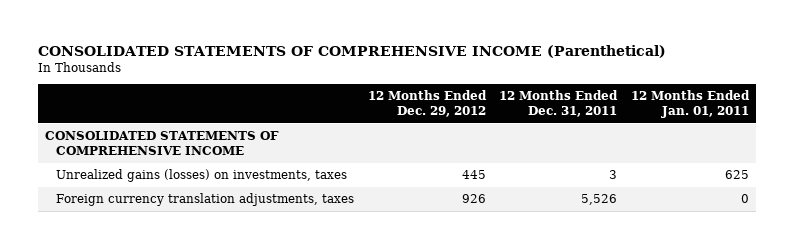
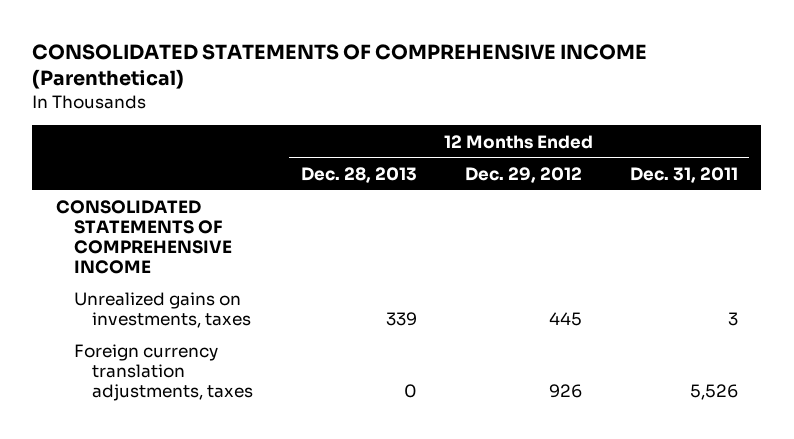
- | 12 Months Ended Dec. 29, 2012 | 12 Months Ended Dec. 31, 2011 | 12 Months Ended Jan. 01, 2011
+ | 12 Months Ended Dec. 28, 2013 | 12 Months Ended Dec. 29, 2012 | 12 Months Ended Dec. 31, 2011
- Unrealized gains (losses) on investments, taxes | 445 | 3 | 625
+ Unrealized gains on investments, taxes | 339 | 445 | 3

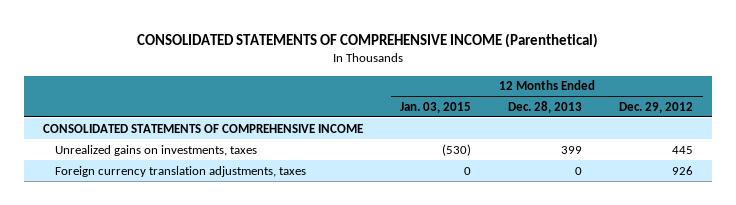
- | 12 Months Ended Dec. 28, 2013 | 12 Months Ended Dec. 29, 2012 | 12 Months Ended Dec. 31, 2011
+ | 12 Months Ended Jan. 03, 2015 | 12 Months Ended Dec. 28, 2013 | 12 Months Ended Dec. 29, 2012
- Unrealized gains on investments, taxes | 339 | 445 | 3
+ Unrealized gains on investments, taxes | (530) | 399 | 445

